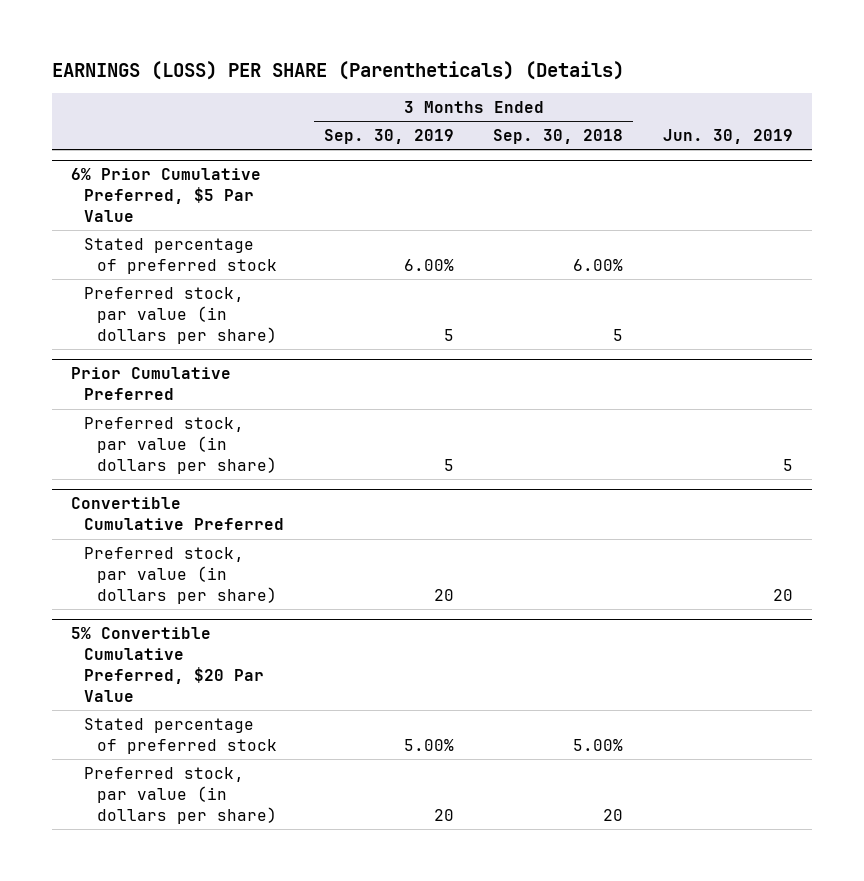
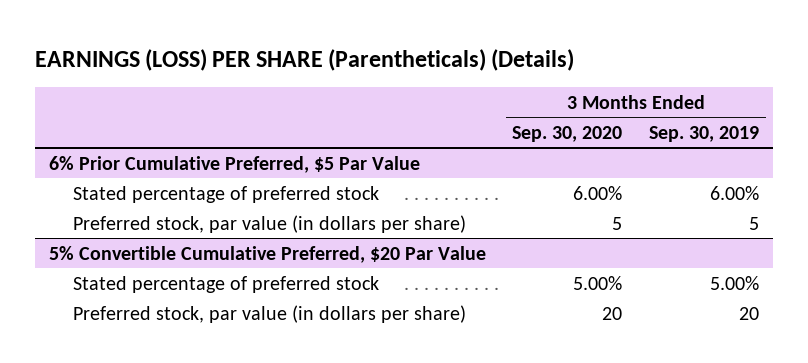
- | 3 Months Ended Sep. 30, 2019 | 3 Months Ended Sep. 30, 2018 | Jun. 30, 2019
+ | 3 Months Ended Sep. 30, 2020 | 3 Months Ended Sep. 30, 2019
- Prior Cumulative Preferred
- Preferred stock, par value (in dollars per share) | 5 | | 5
- Convertible Cumulative Preferred
- Preferred stock, par value (in dollars per share) | 20 | | 20

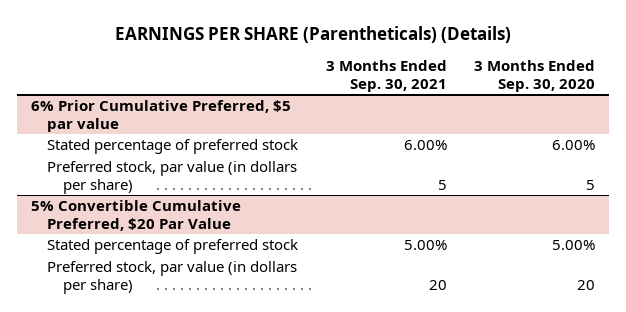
- EARNINGS (LOSS) PER SHARE (Parentheticals) (Details)
+ EARNINGS PER SHARE (Parentheticals) (Details)
- | 3 Months Ended Sep. 30, 2020 | 3 Months Ended Sep. 30, 2019
+ | 3 Months Ended Sep. 30, 2021 | 3 Months Ended Sep. 30, 2020
- 6% Prior Cumulative Preferred, $5 Par Value
+ 6% Prior Cumulative Preferred, $5 par value

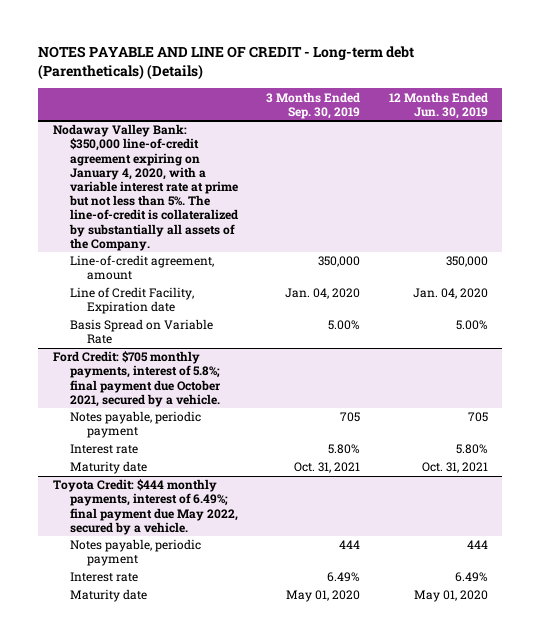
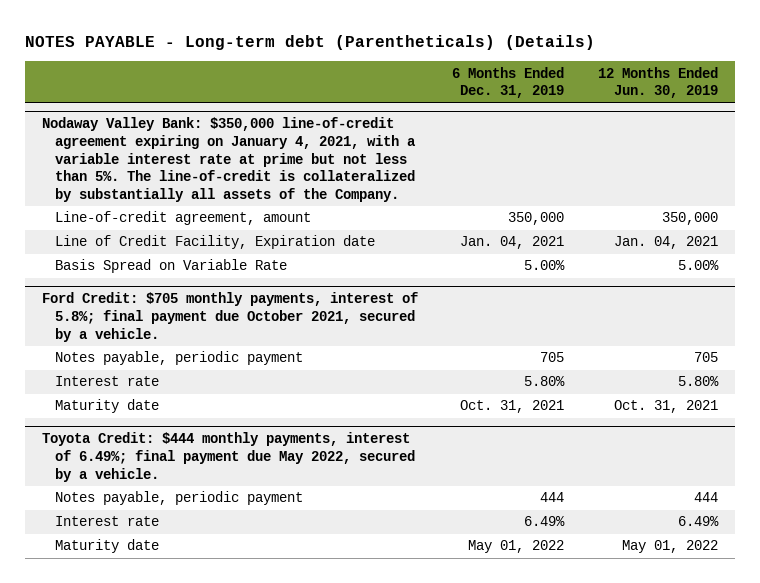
- NOTES PAYABLE AND LINE OF CREDIT - Long-term debt (Parentheticals) (Details)
+ NOTES PAYABLE - Long-term debt (Parentheticals) (Details)
- | 3 Months Ended Sep. 30, 2019 | 12 Months Ended Jun. 30, 2019
+ | 6 Months Ended Dec. 31, 2019 | 12 Months Ended Jun. 30, 2019
- Nodaway Valley Bank: $350,000 line-of-credit agreement expiring on January 4, 2020, with a variable interest rate at prime but not less than 5%. The line-of-credit is collateralized by substantially all assets of the Company.
+ Nodaway Valley Bank: $350,000 line-of-credit agreement expiring on January 4, 2021, with a variable interest rate at prime but not less than 5%. The line-of-credit is collateralized by substantially all assets of the Company.
- Line of Credit Facility, Expiration date | Jan. 04, 2020 | Jan. 04, 2020
+ Line of Credit Facility, Expiration date | Jan. 04, 2021 | Jan. 04, 2021
@ Toyota Credit: $444 monthly payments, interest of 6.49%; final payment due May 2022, secured by a vehicle.
- Maturity date | May 01, 2020 | May 01, 2020
+ Maturity date | May 01, 2022 | May 01, 2022

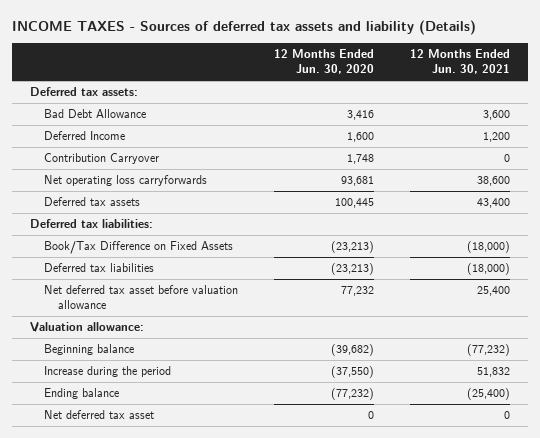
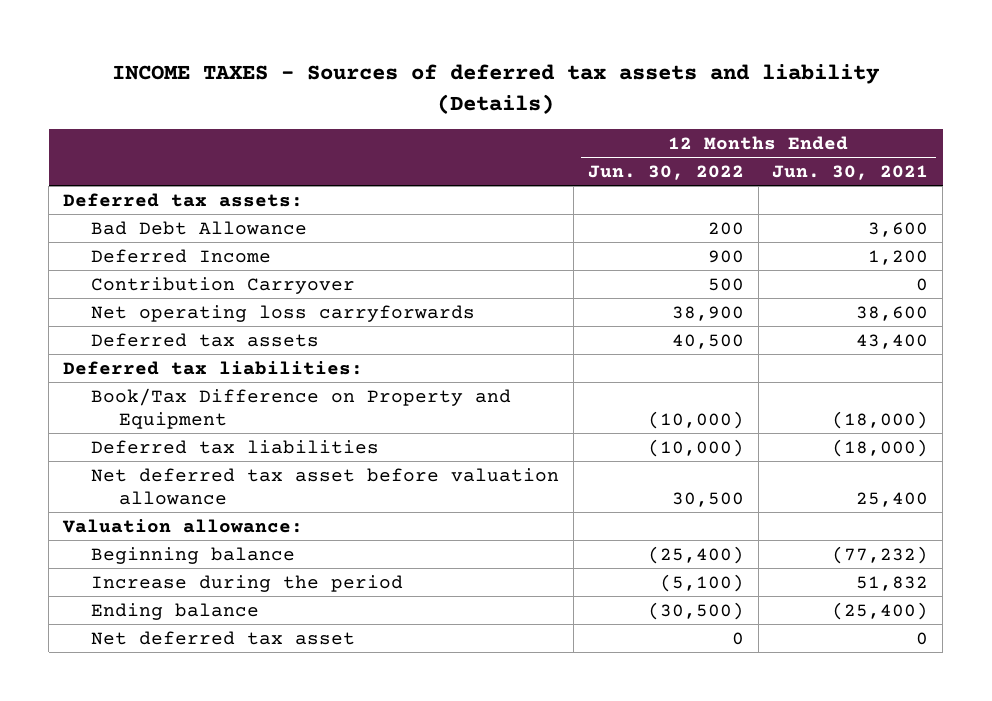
- | 12 Months Ended Jun. 30, 2020 | 12 Months Ended Jun. 30, 2021
+ | 12 Months Ended Jun. 30, 2022 | 12 Months Ended Jun. 30, 2021
- Book/Tax Difference on Fixed Assets | (23,213) | (18,000)
+ Book/Tax Difference on Property and Equipment | (10,000) | (18,000)

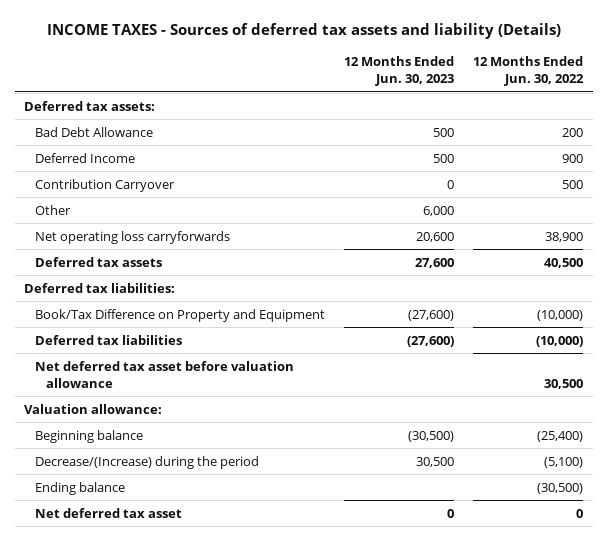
- | 12 Months Ended Jun. 30, 2022 | 12 Months Ended Jun. 30, 2021
+ | 12 Months Ended Jun. 30, 2023 | 12 Months Ended Jun. 30, 2022
+ Other | 6,000 |
- Increase during the period | (5,100) | 51,832
+ Decrease/(Increase) during the period | 30,500 | (5,100)

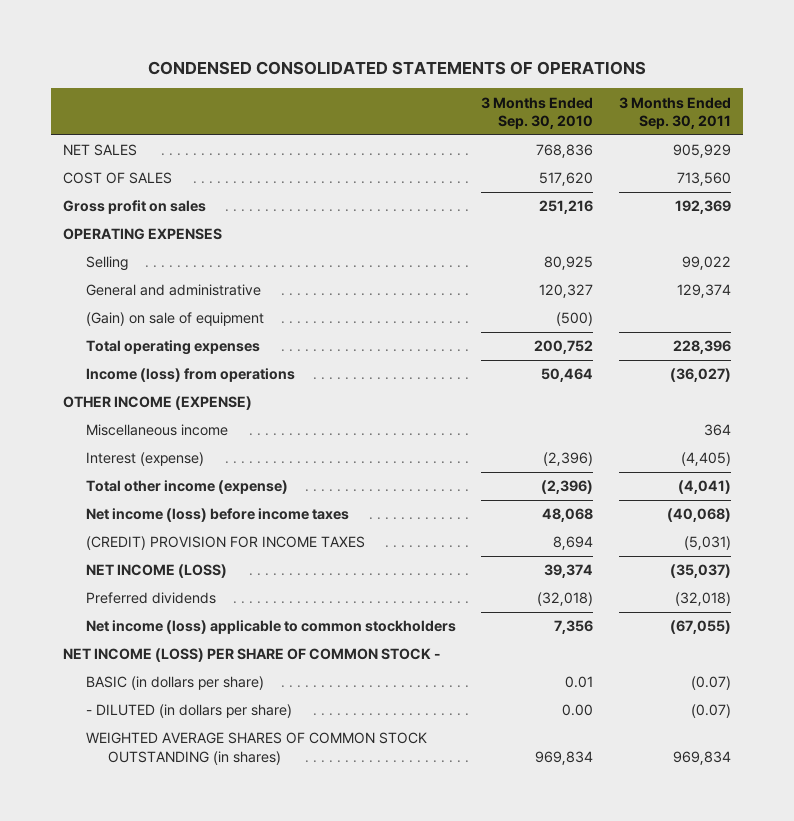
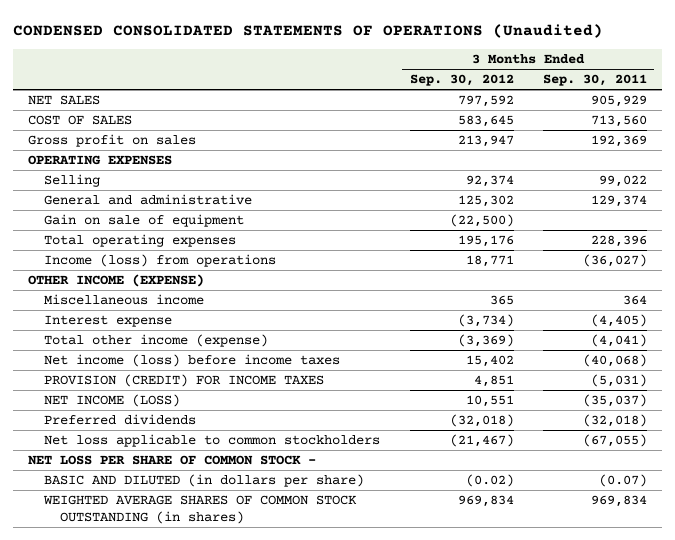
- CONDENSED CONSOLIDATED STATEMENTS OF OPERATIONS
+ CONDENSED CONSOLIDATED STATEMENTS OF OPERATIONS (Unaudited)
- | 3 Months Ended Sep. 30, 2010 | 3 Months Ended Sep. 30, 2011
+ | 3 Months Ended Sep. 30, 2012 | 3 Months Ended Sep. 30, 2011
- (Gain) on sale of equipment | (500) |
+ Gain on sale of equipment | (22,500) |
- Interest (expense) | (2,396) | (4,405)
+ Interest expense | (3,734) | (4,405)
- (CREDIT) PROVISION FOR INCOME TAXES | 8,694 | (5,031)
+ PROVISION (CREDIT) FOR INCOME TAXES | 4,851 | (5,031)
- Net income (loss) applicable to common stockholders | 7,356 | (67,055)
- NET INCOME (LOSS) PER SHARE OF COMMON STOCK -
- BASIC (in dollars per share) | 0.01 | (0.07)
- - DILUTED (in dollars per share) | 0.00 | (0.07)
+ Net loss applicable to common stockholders | (21,467) | (67,055)
+ NET LOSS PER SHARE OF COMMON STOCK -
+ BASIC AND DILUTED (in dollars per share) | (0.02) | (0.07)

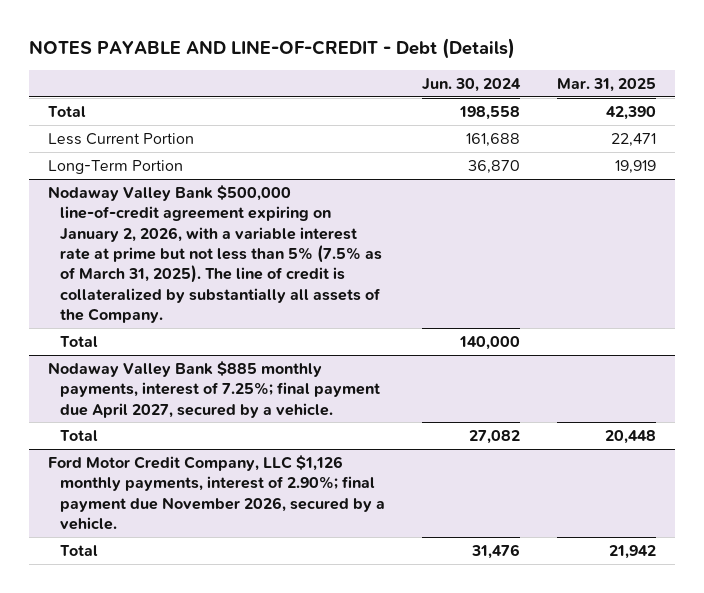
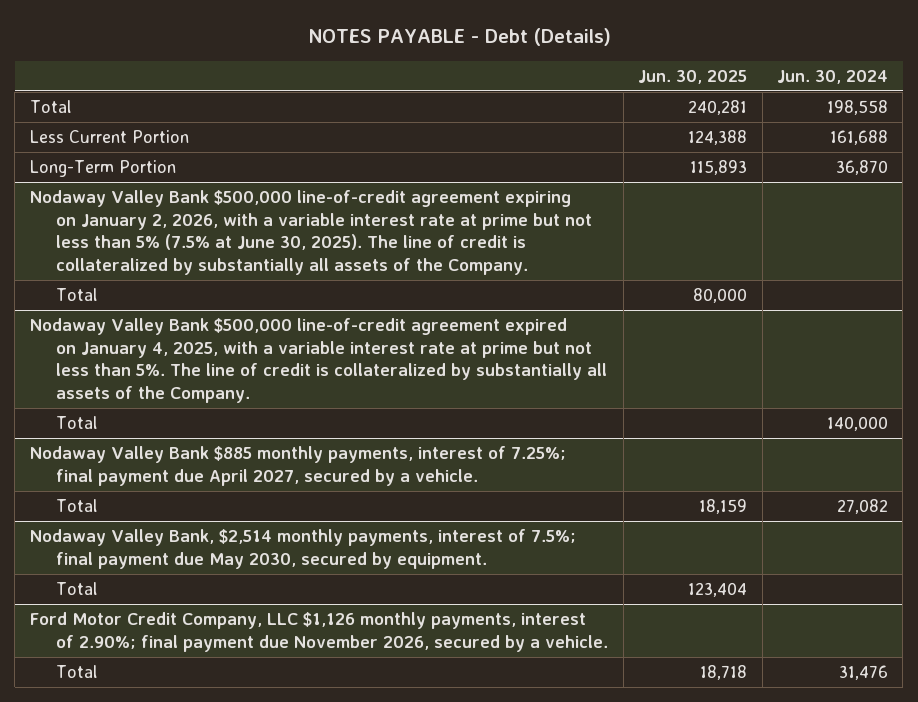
- NOTES PAYABLE AND LINE-OF-CREDIT - Debt (Details)
+ NOTES PAYABLE - Debt (Details)
- | Jun. 30, 2024 | Mar. 31, 2025
+ | Jun. 30, 2025 | Jun. 30, 2024
- Nodaway Valley Bank $500,000 line-of-credit agreement expiring on January 2, 2026, with a variable interest rate at prime but not less than 5% (7.5% as of March 31, 2025). The line of credit is collateralized by substantially all assets of the Company.
+ Nodaway Valley Bank $500,000 line-of-credit agreement expiring on January 2, 2026, with a variable interest rate at prime but not less than 5% (7.5% at June 30, 2025). The line of credit is collateralized by substantially all assets of the Company.
+ Total | 80,000 |
+ Nodaway Valley Bank $500,000 line-of-credit agreement expired on January 4, 2025, with a variable interest rate at prime but not less than 5%. The line of credit is collateralized by substantially all assets of the Company.
+ Nodaway Valley Bank, $2,514 monthly payments, interest of 7.5%; final payment due May 2030, secured by equipment.
+ Total | 123,404 |

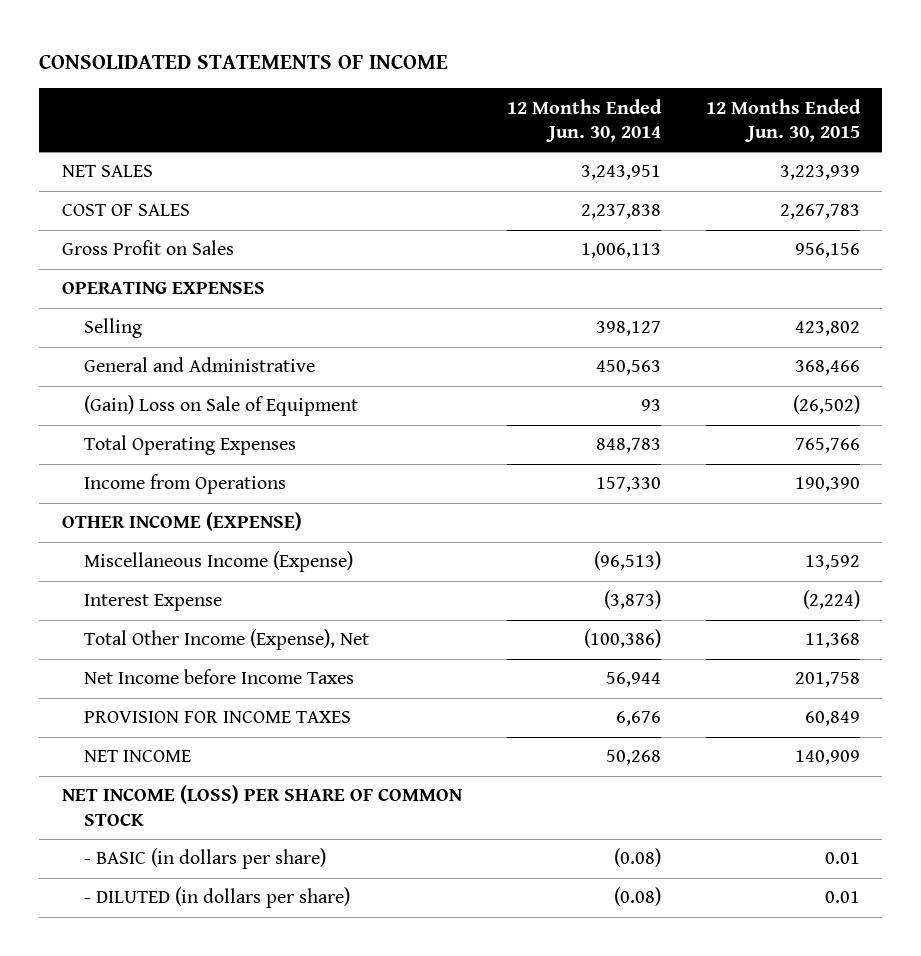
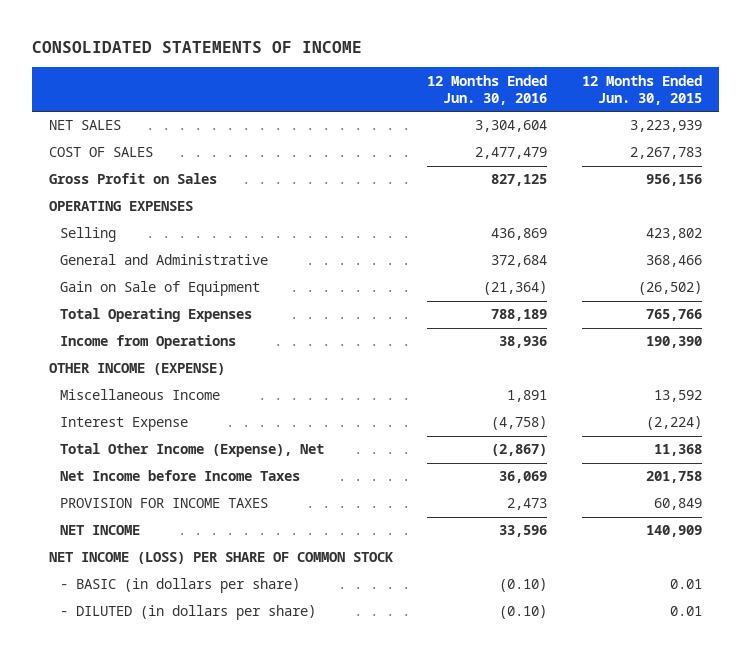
- | 12 Months Ended Jun. 30, 2014 | 12 Months Ended Jun. 30, 2015
+ | 12 Months Ended Jun. 30, 2016 | 12 Months Ended Jun. 30, 2015
- (Gain) Loss on Sale of Equipment | 93 | (26,502)
+ Gain on Sale of Equipment | (21,364) | (26,502)
- Miscellaneous Income (Expense) | (96,513) | 13,592
+ Miscellaneous Income | 1,891 | 13,592

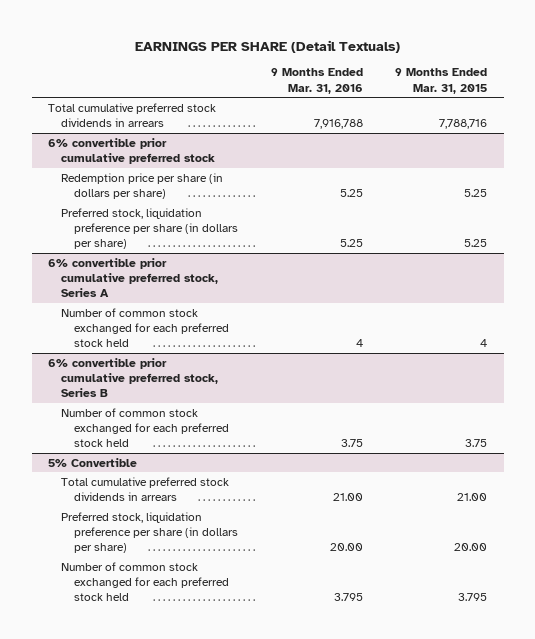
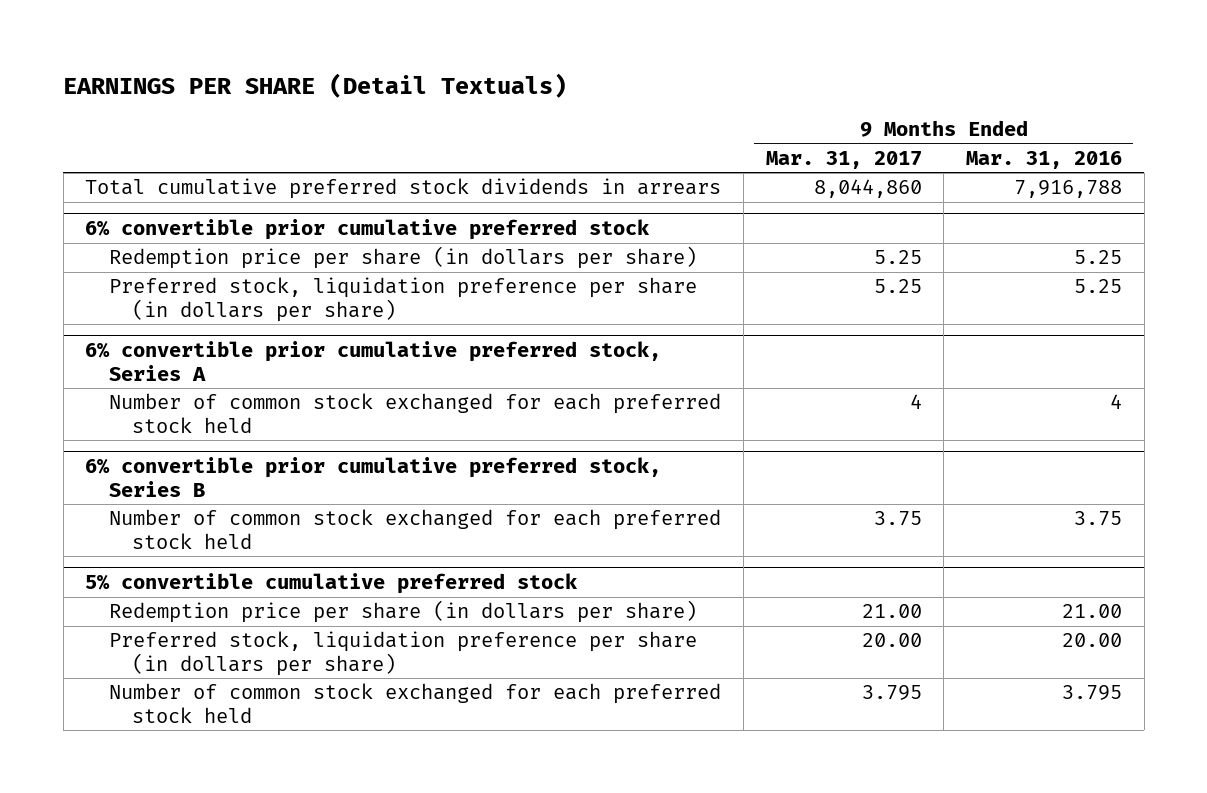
- | 9 Months Ended Mar. 31, 2016 | 9 Months Ended Mar. 31, 2015
+ | 9 Months Ended Mar. 31, 2017 | 9 Months Ended Mar. 31, 2016
- 5% Convertible
- Total cumulative preferred stock dividends in arrears | 21.00 | 21.00
+ 5% convertible cumulative preferred stock
+ Redemption price per share (in dollars per share) | 21.00 | 21.00

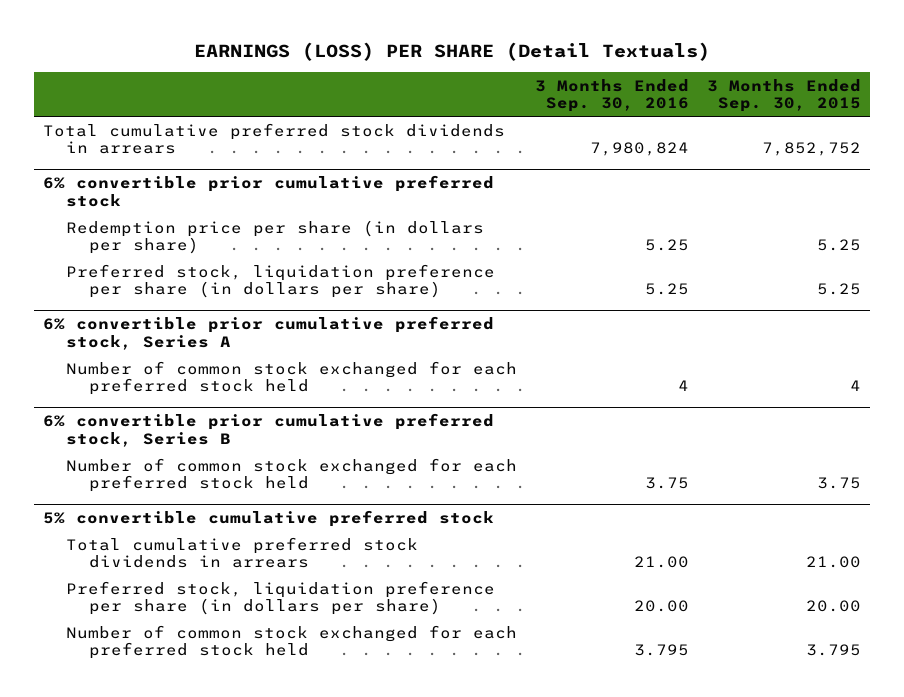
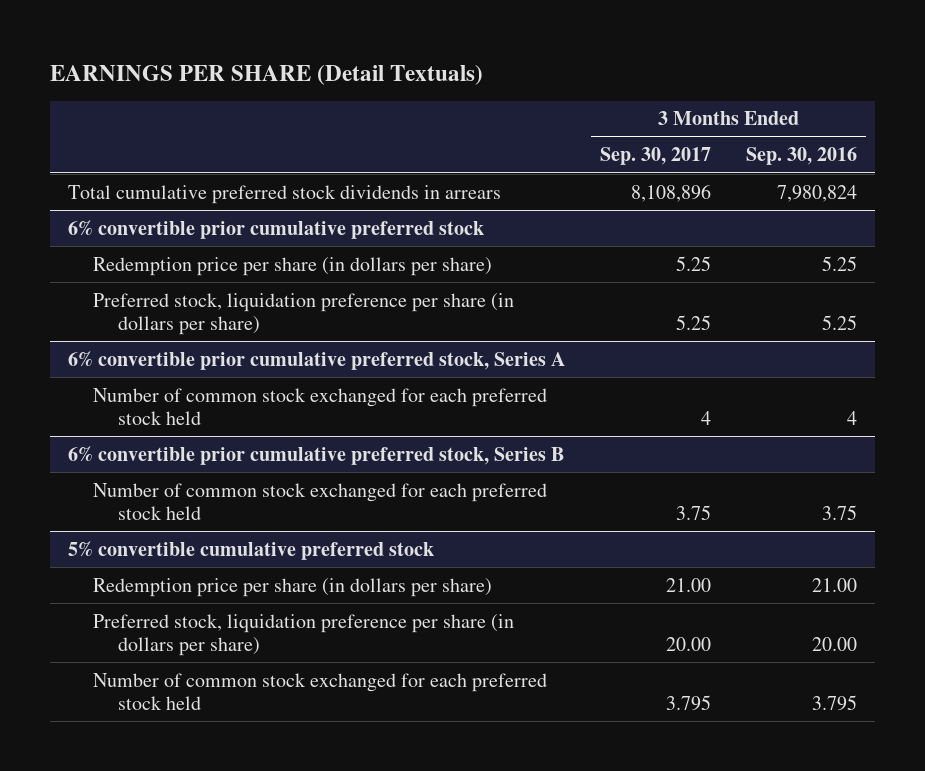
- EARNINGS (LOSS) PER SHARE (Detail Textuals)
+ EARNINGS PER SHARE (Detail Textuals)
- | 3 Months Ended Sep. 30, 2016 | 3 Months Ended Sep. 30, 2015
+ | 3 Months Ended Sep. 30, 2017 | 3 Months Ended Sep. 30, 2016
@ 5% convertible cumulative preferred stock
- Total cumulative preferred stock dividends in arrears | 21.00 | 21.00
+ Redemption price per share (in dollars per share) | 21.00 | 21.00

